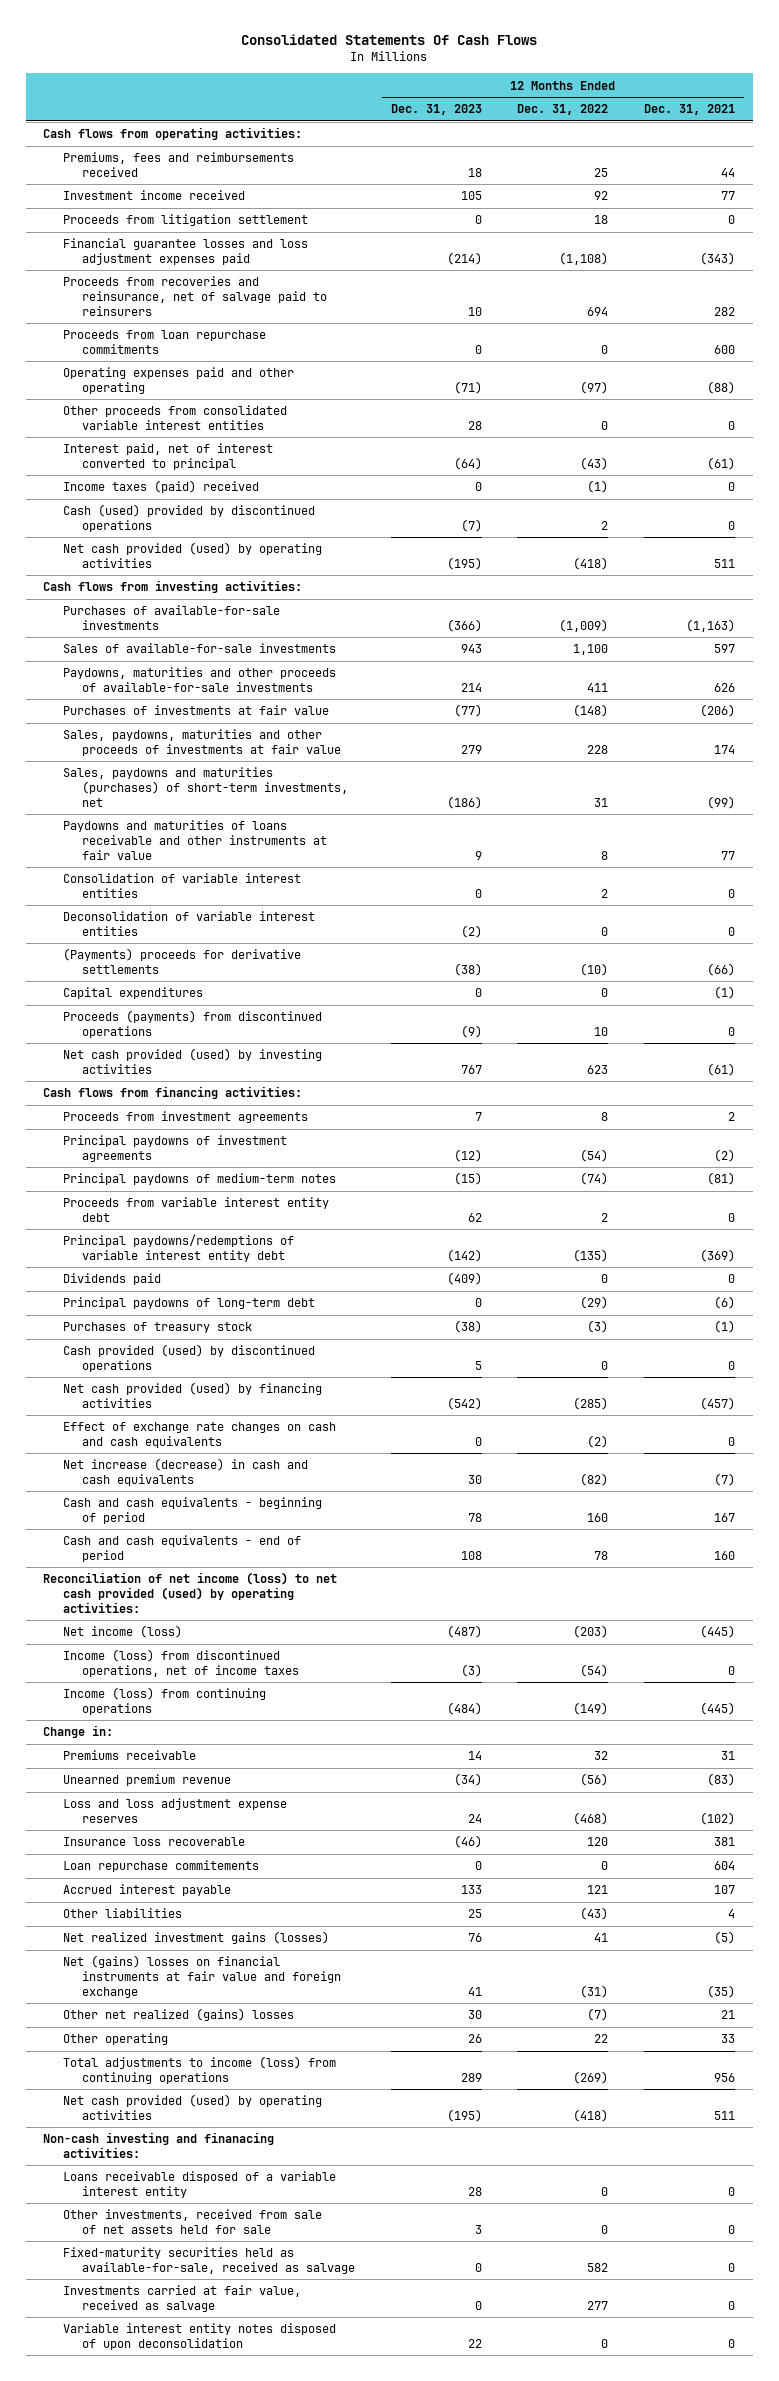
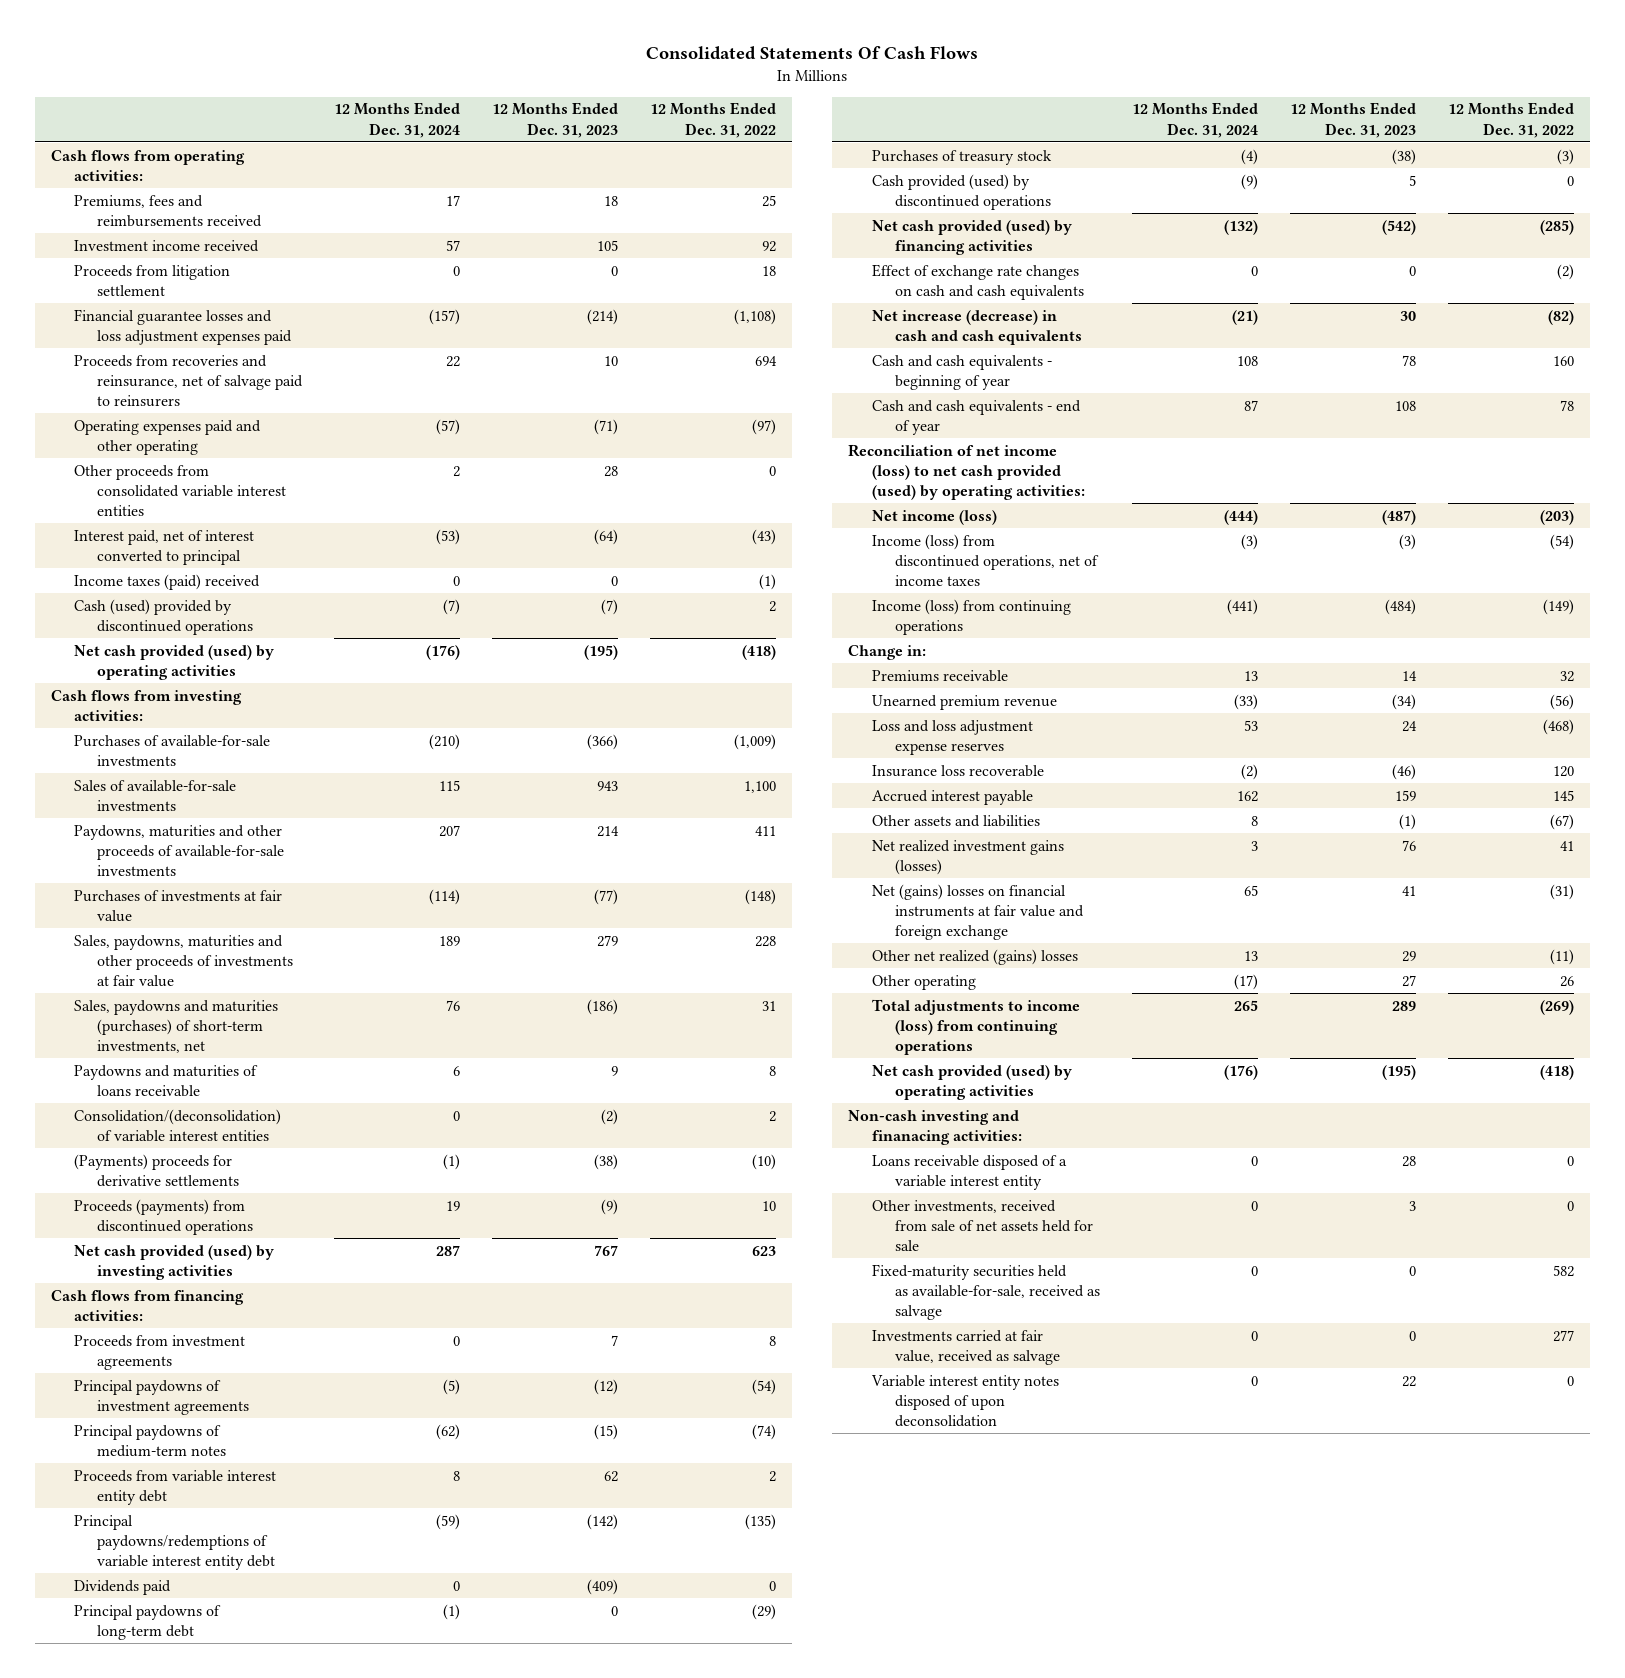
- | 12 Months Ended Dec. 31, 2023 | 12 Months Ended Dec. 31, 2022 | 12 Months Ended Dec. 31, 2021
+ | 12 Months Ended Dec. 31, 2024 | 12 Months Ended Dec. 31, 2023 | 12 Months Ended Dec. 31, 2022
- Proceeds from loan repurchase commitments | 0 | 0 | 600
- Paydowns and maturities of loans receivable and other instruments at fair value | 9 | 8 | 77
- Consolidation of variable interest entities | 0 | 2 | 0
- Deconsolidation of variable interest entities | (2) | 0 | 0
+ Paydowns and maturities of loans receivable | 6 | 9 | 8
+ Consolidation/(deconsolidation) of variable interest entities | 0 | (2) | 2
- Capital expenditures | 0 | 0 | (1)
- Cash and cash equivalents - beginning of period | 78 | 160 | 167
- Cash and cash equivalents - end of period | 108 | 78 | 160
+ Cash and cash equivalents - beginning of year | 108 | 78 | 160
+ Cash and cash equivalents - end of year | 87 | 108 | 78
- Loan repurchase commitements | 0 | 0 | 604
- Accrued interest payable | 133 | 121 | 107
- Other liabilities | 25 | (43) | 4
+ Accrued interest payable | 162 | 159 | 145
+ Other assets and liabilities | 8 | (1) | (67)
- Other net realized (gains) losses | 30 | (7) | 21
- Other operating | 26 | 22 | 33
+ Other net realized (gains) losses | 13 | 29 | (11)
+ Other operating | (17) | 27 | 26

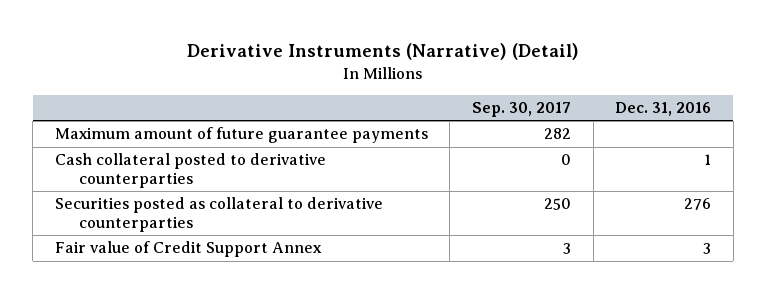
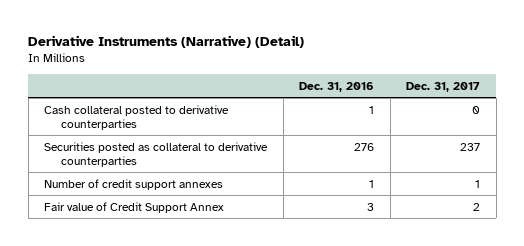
- | Sep. 30, 2017 | Dec. 31, 2016
+ | Dec. 31, 2016 | Dec. 31, 2017
- Maximum amount of future guarantee payments | 282 |
+ Number of credit support annexes | 1 | 1

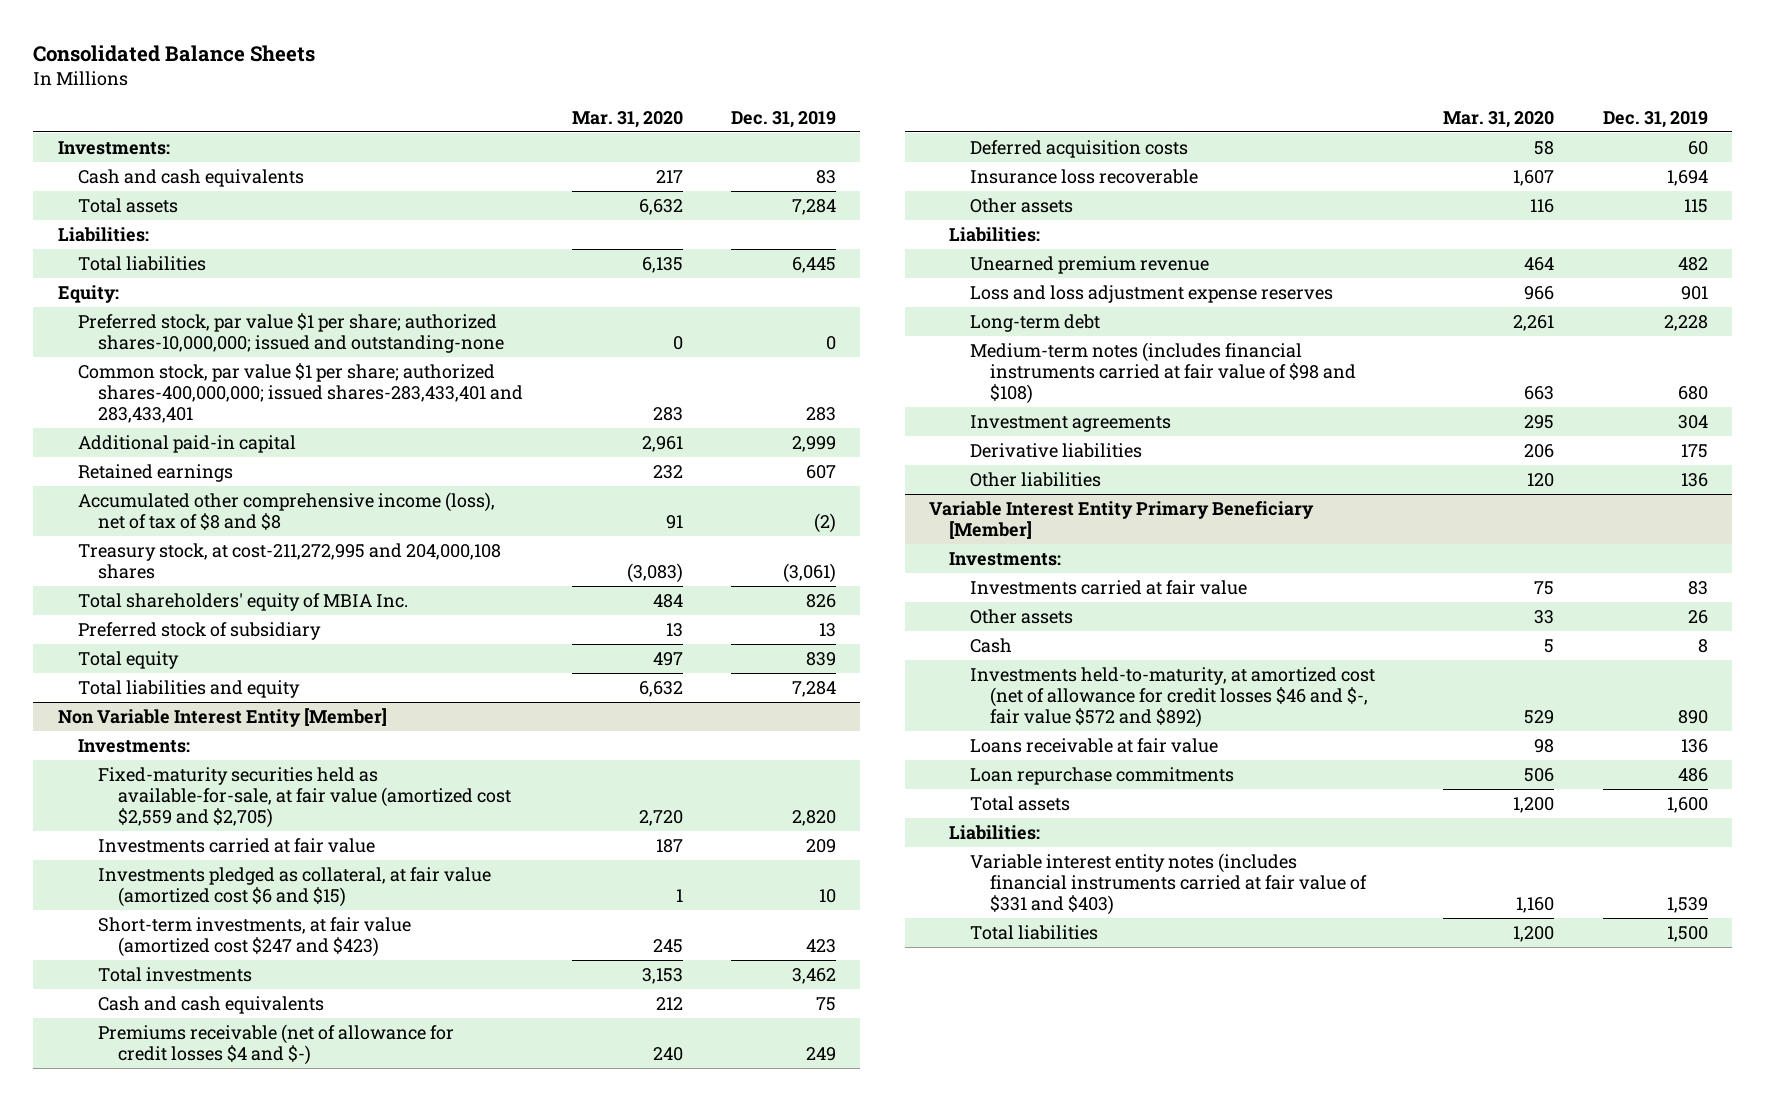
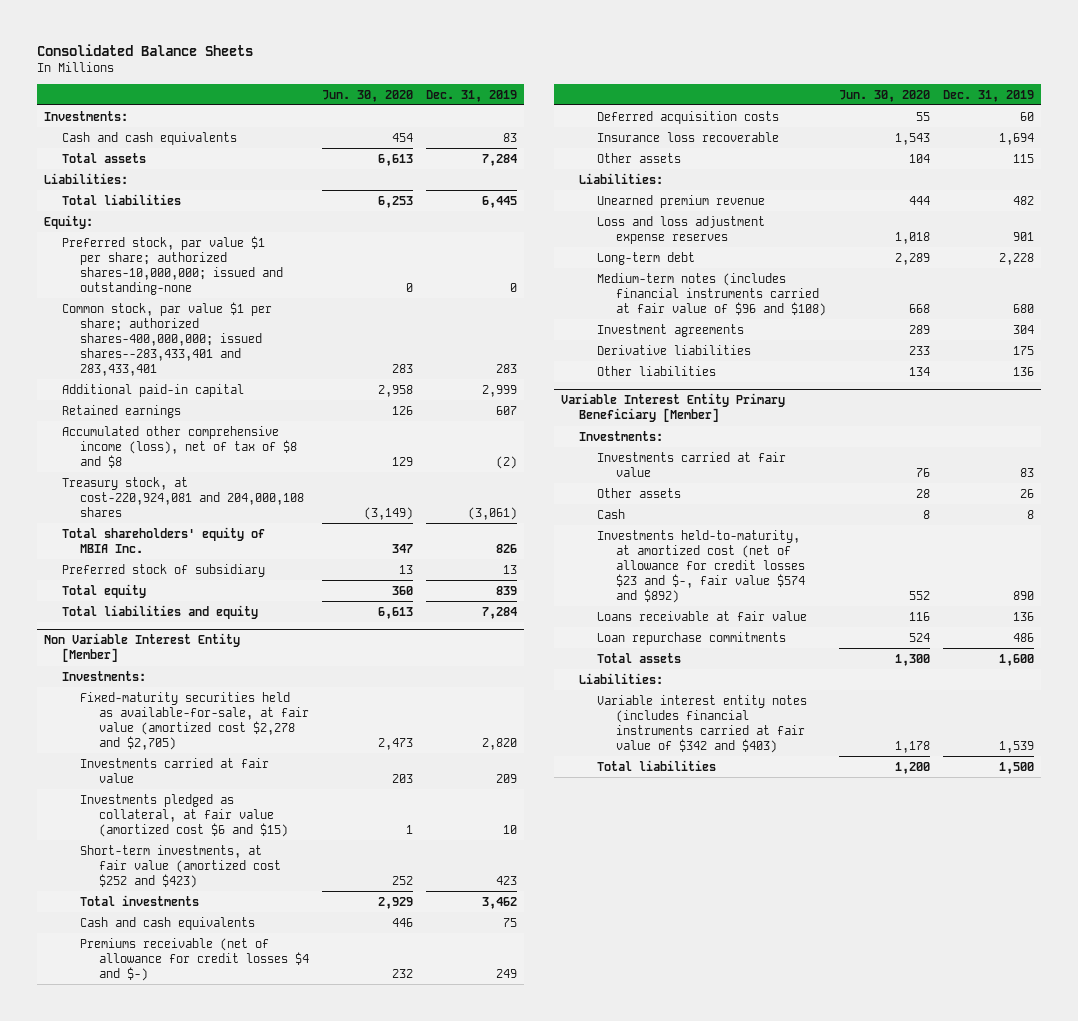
- | Mar. 31, 2020 | Dec. 31, 2019
+ | Jun. 30, 2020 | Dec. 31, 2019
- Common stock, par value $1 per share; authorized shares-400,000,000; issued shares-283,433,401 and 283,433,401 | 283 | 283
+ Common stock, par value $1 per share; authorized shares-400,000,000; issued shares--283,433,401 and 283,433,401 | 283 | 283
- Treasury stock, at cost-211,272,995 and 204,000,108 shares | (3,083) | (3,061)
+ Treasury stock, at cost-220,924,081 and 204,000,108 shares | (3,149) | (3,061)
@ Non Variable Interest Entity [Member]
- Fixed-maturity securities held as available-for-sale, at fair value (amortized cost $2,559 and $2,705) | 2,720 | 2,820
+ Fixed-maturity securities held as available-for-sale, at fair value (amortized cost $2,278 and $2,705) | 2,473 | 2,820
- Short-term investments, at fair value (amortized cost $247 and $423) | 245 | 423
+ Short-term investments, at fair value (amortized cost $252 and $423) | 252 | 423
- Medium-term notes (includes financial instruments carried at fair value of $98 and $108) | 663 | 680
+ Medium-term notes (includes financial instruments carried at fair value of $96 and $108) | 668 | 680
@ Variable Interest Entity Primary Beneficiary [Member]
- Investments held-to-maturity, at amortized cost (net of allowance for credit losses $46 and $-, fair value $572 and $892) | 529 | 890
+ Investments held-to-maturity, at amortized cost (net of allowance for credit losses $23 and $-, fair value $574 and $892) | 552 | 890
- Variable interest entity notes (includes financial instruments carried at fair value of $331 and $403) | 1,160 | 1,539
+ Variable interest entity notes (includes financial instruments carried at fair value of $342 and $403) | 1,178 | 1,539

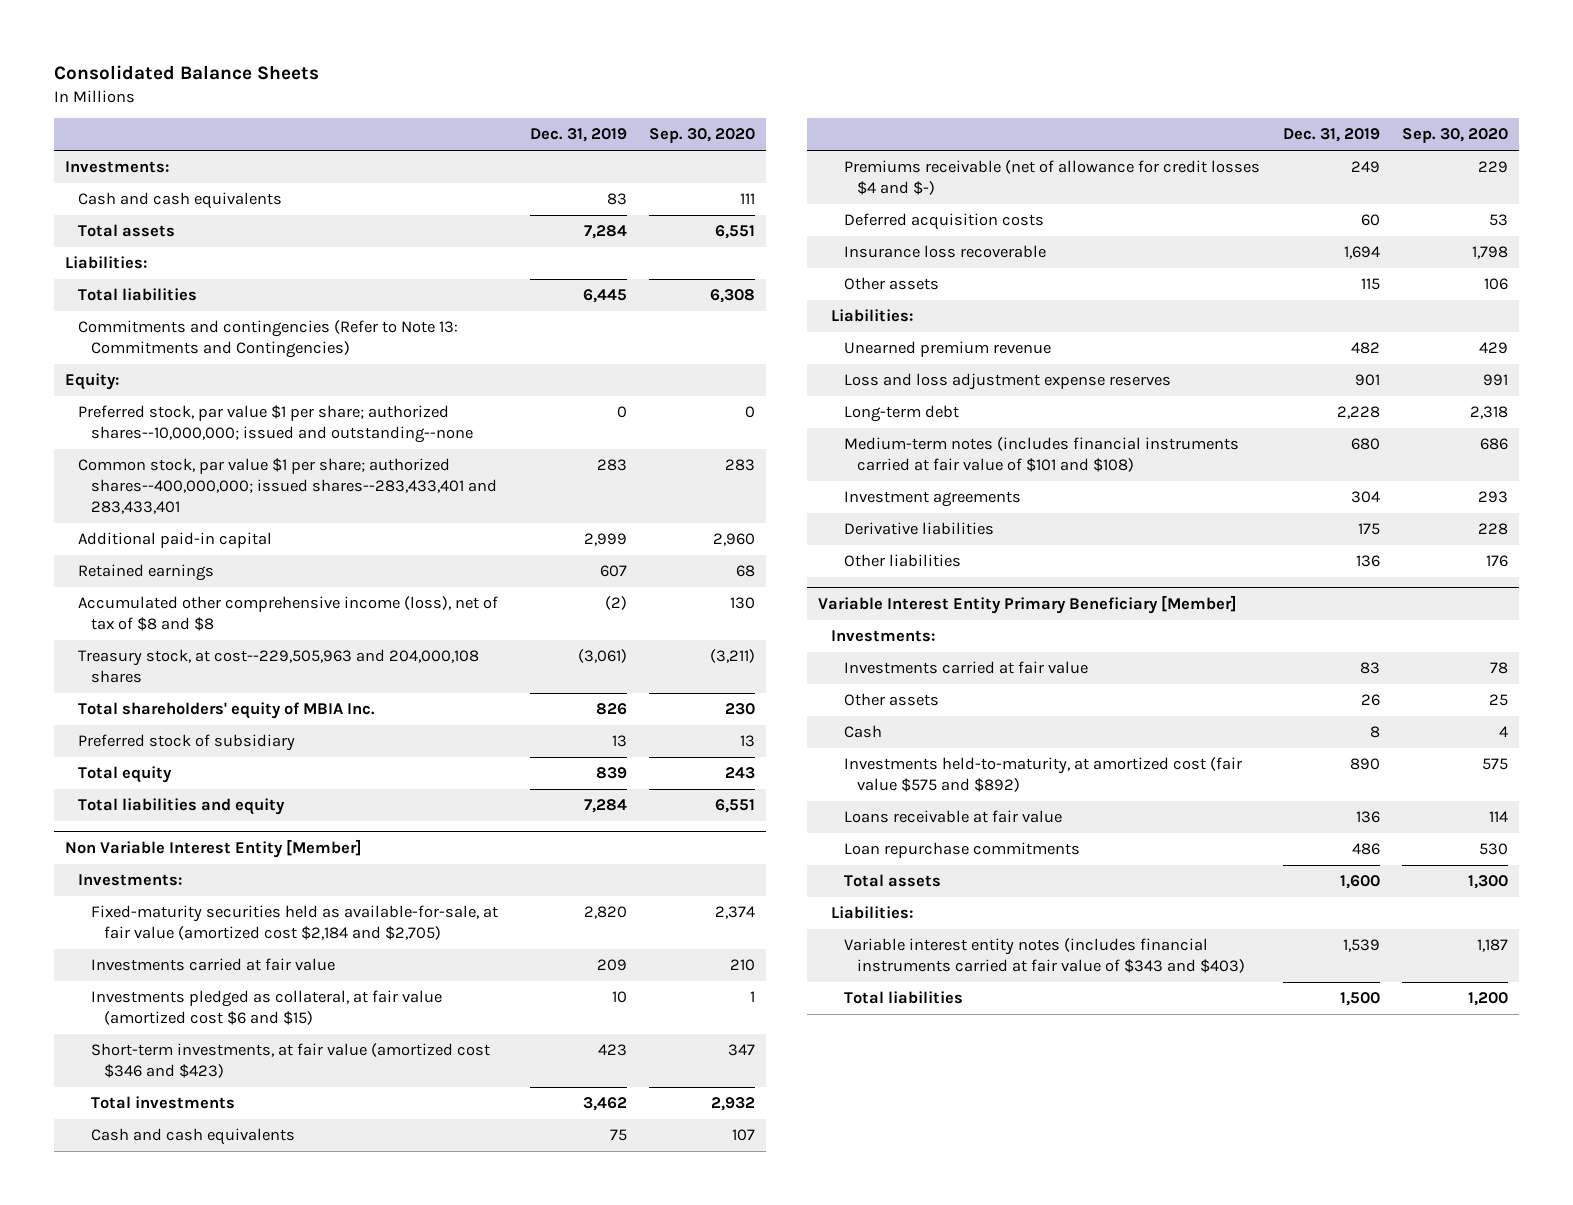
- | Jun. 30, 2020 | Dec. 31, 2019
+ | Dec. 31, 2019 | Sep. 30, 2020
+ Commitments and contingencies (Refer to Note 13: Commitments and Contingencies)
- Preferred stock, par value $1 per share; authorized shares-10,000,000; issued and outstanding-none | 0 | 0
- Common stock, par value $1 per share; authorized shares-400,000,000; issued shares--283,433,401 and 283,433,401 | 283 | 283
+ Preferred stock, par value $1 per share; authorized shares--10,000,000; issued and outstanding--none | 0 | 0
+ Common stock, par value $1 per share; authorized shares--400,000,000; issued shares--283,433,401 and 283,433,401 | 283 | 283
- Treasury stock, at cost-220,924,081 and 204,000,108 shares | (3,149) | (3,061)
+ Treasury stock, at cost--229,505,963 and 204,000,108 shares | (3,061) | (3,211)
@ Non Variable Interest Entity [Member]
- Fixed-maturity securities held as available-for-sale, at fair value (amortized cost $2,278 and $2,705) | 2,473 | 2,820
+ Fixed-maturity securities held as available-for-sale, at fair value (amortized cost $2,184 and $2,705) | 2,820 | 2,374
- Short-term investments, at fair value (amortized cost $252 and $423) | 252 | 423
+ Short-term investments, at fair value (amortized cost $346 and $423) | 423 | 347
- Medium-term notes (includes financial instruments carried at fair value of $96 and $108) | 668 | 680
+ Medium-term notes (includes financial instruments carried at fair value of $101 and $108) | 680 | 686
@ Variable Interest Entity Primary Beneficiary [Member]
- Investments held-to-maturity, at amortized cost (net of allowance for credit losses $23 and $-, fair value $574 and $892) | 552 | 890
+ Investments held-to-maturity, at amortized cost (fair value $575 and $892) | 890 | 575
- Variable interest entity notes (includes financial instruments carried at fair value of $342 and $403) | 1,178 | 1,539
+ Variable interest entity notes (includes financial instruments carried at fair value of $343 and $403) | 1,539 | 1,187

